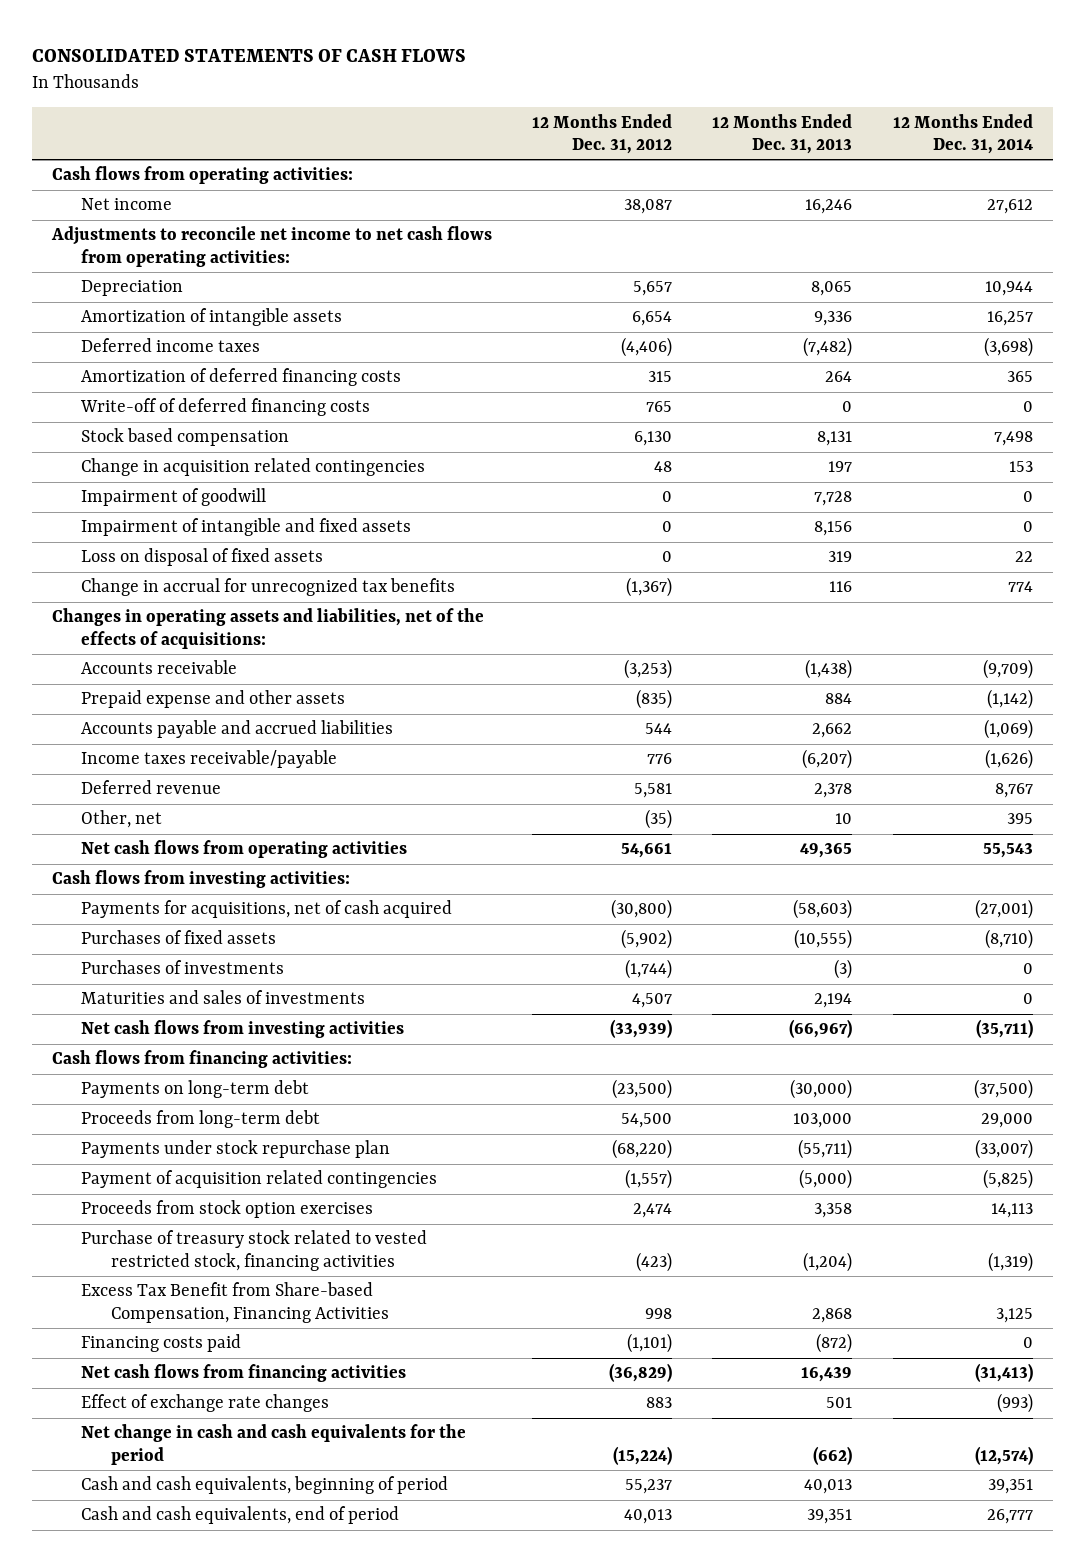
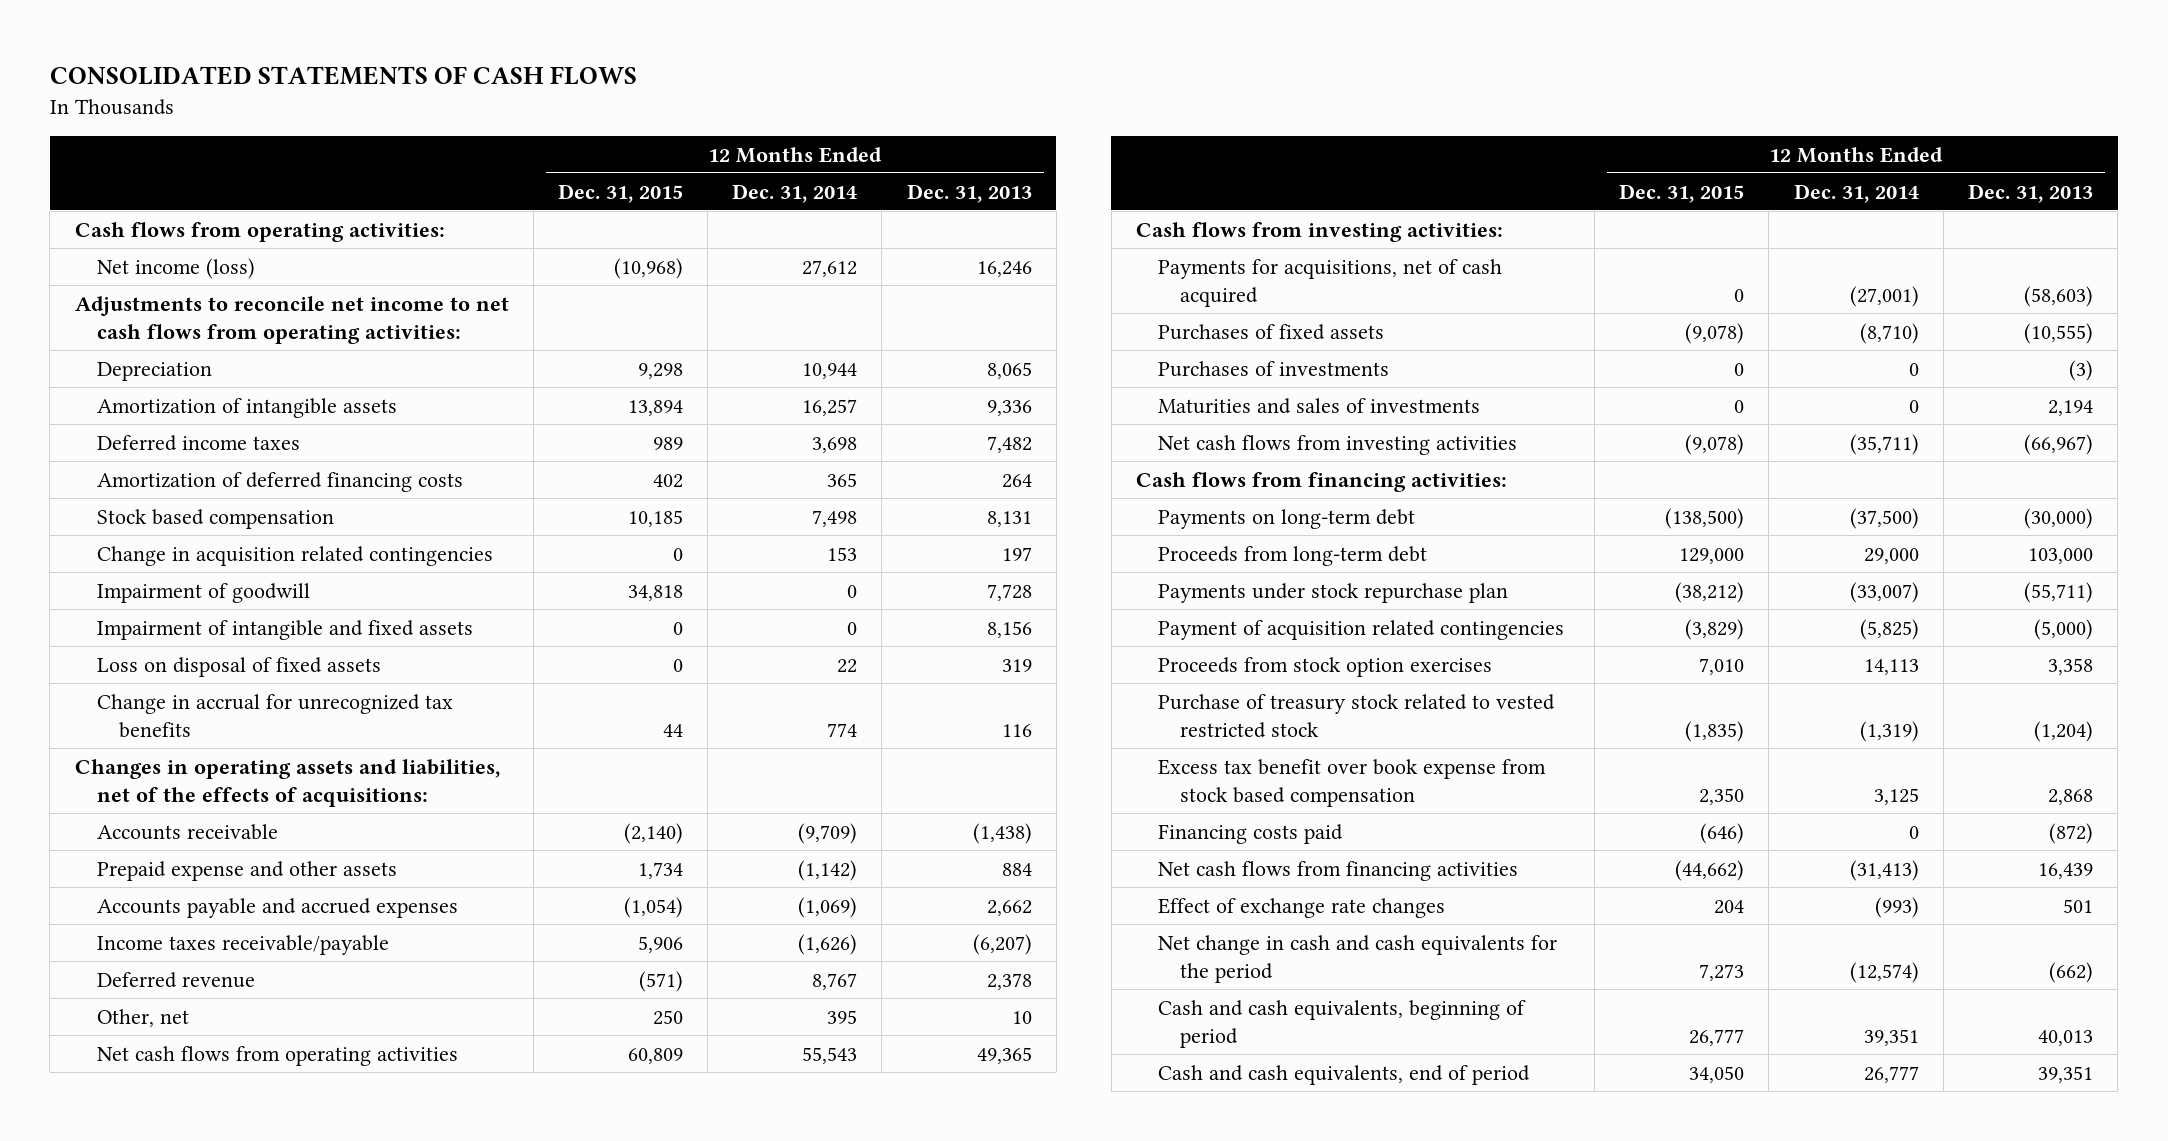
- | 12 Months Ended Dec. 31, 2012 | 12 Months Ended Dec. 31, 2013 | 12 Months Ended Dec. 31, 2014
+ | 12 Months Ended Dec. 31, 2015 | 12 Months Ended Dec. 31, 2014 | 12 Months Ended Dec. 31, 2013
- Net income | 38,087 | 16,246 | 27,612
+ Net income (loss) | (10,968) | 27,612 | 16,246
- Deferred income taxes | (4,406) | (7,482) | (3,698)
+ Deferred income taxes | 989 | 3,698 | 7,482
- Write-off of deferred financing costs | 765 | 0 | 0
- Accounts payable and accrued liabilities | 544 | 2,662 | (1,069)
+ Accounts payable and accrued expenses | (1,054) | (1,069) | 2,662
- Purchase of treasury stock related to vested restricted stock, financing activities | (423) | (1,204) | (1,319)
- Excess Tax Benefit from Share-based Compensation, Financing Activities | 998 | 2,868 | 3,125
+ Purchase of treasury stock related to vested restricted stock | (1,835) | (1,319) | (1,204)
+ Excess tax benefit over book expense from stock based compensation | 2,350 | 3,125 | 2,868

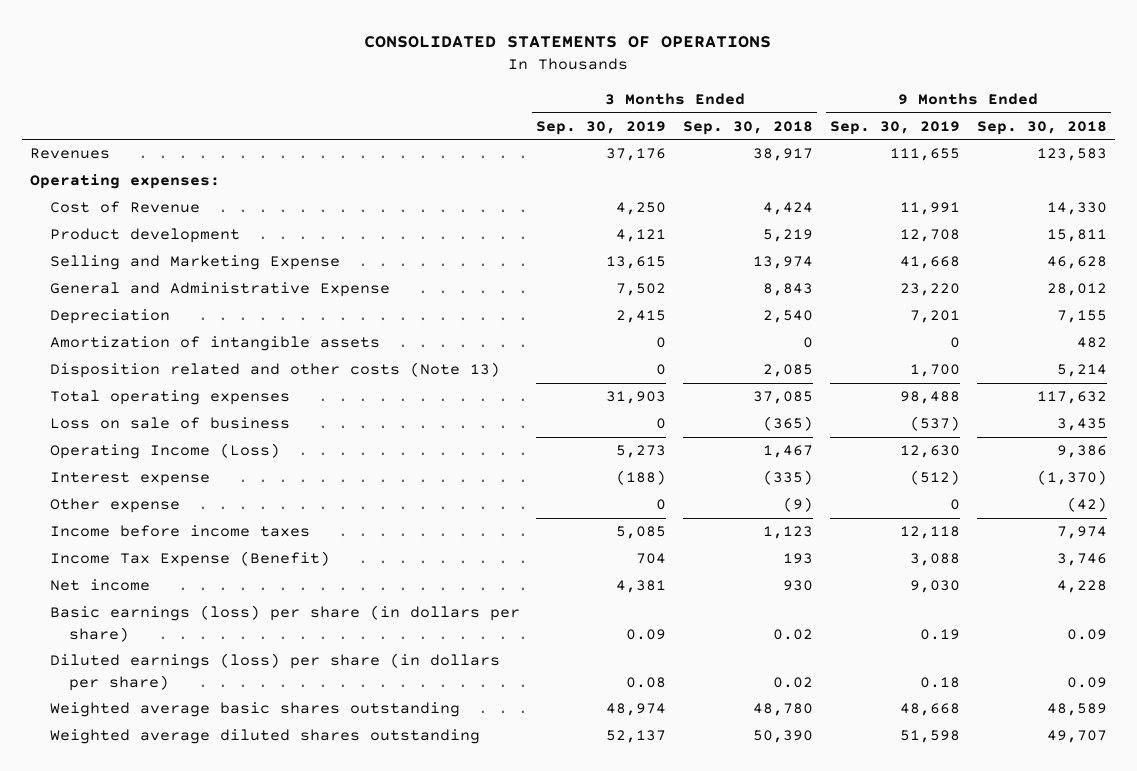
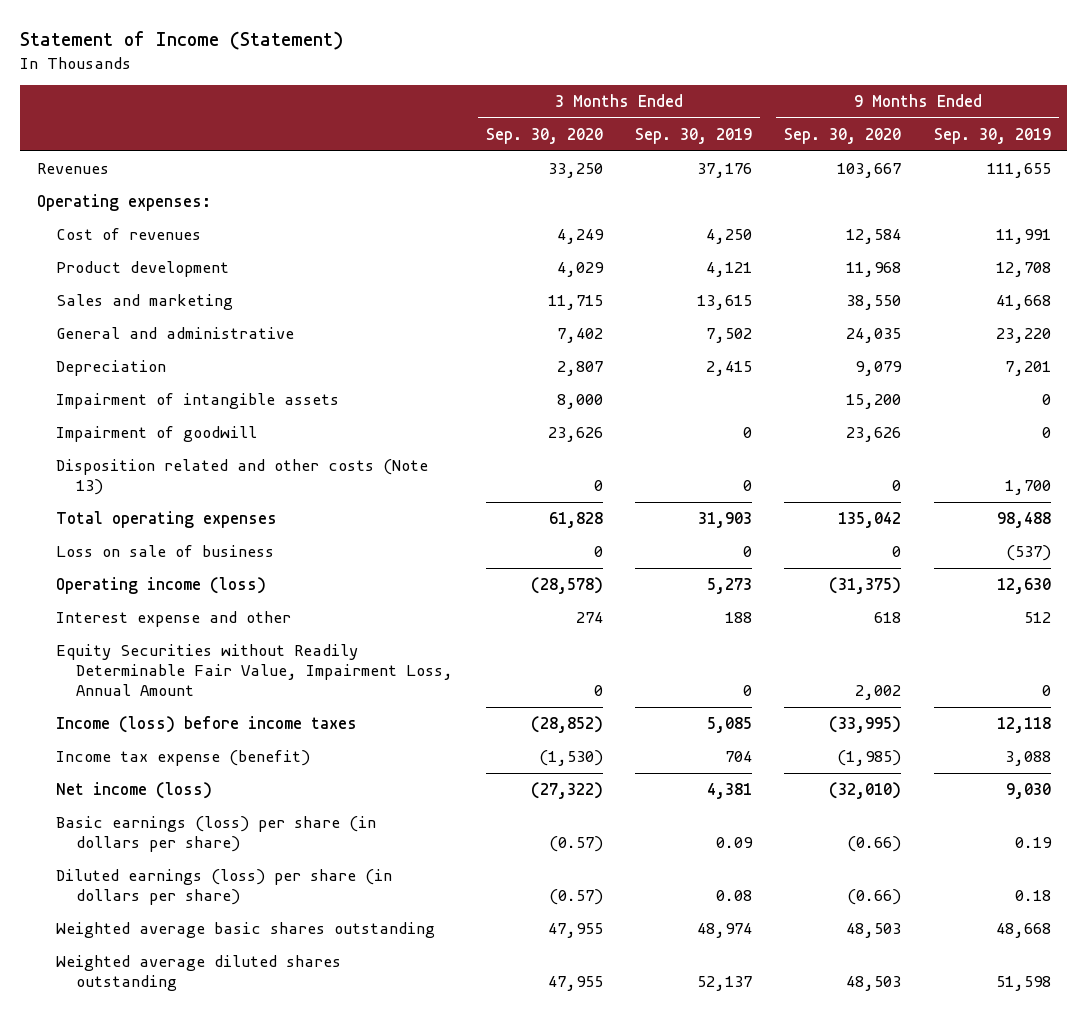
- CONSOLIDATED STATEMENTS OF OPERATIONS
+ Statement of Income (Statement)
- | 3 Months Ended Sep. 30, 2019 | 3 Months Ended Sep. 30, 2018 | 9 Months Ended Sep. 30, 2019 | 9 Months Ended Sep. 30, 2018
+ | 3 Months Ended Sep. 30, 2020 | 3 Months Ended Sep. 30, 2019 | 9 Months Ended Sep. 30, 2020 | 9 Months Ended Sep. 30, 2019
- Cost of Revenue | 4,250 | 4,424 | 11,991 | 14,330
+ Cost of revenues | 4,249 | 4,250 | 12,584 | 11,991
- Selling and Marketing Expense | 13,615 | 13,974 | 41,668 | 46,628
- General and Administrative Expense | 7,502 | 8,843 | 23,220 | 28,012
+ Sales and marketing | 11,715 | 13,615 | 38,550 | 41,668
+ General and administrative | 7,402 | 7,502 | 24,035 | 23,220
- Amortization of intangible assets | 0 | 0 | 0 | 482
+ Impairment of intangible assets | 8,000 | | 15,200 | 0
+ Impairment of goodwill | 23,626 | 0 | 23,626 | 0
- Operating Income (Loss) | 5,273 | 1,467 | 12,630 | 9,386
- Interest expense | (188) | (335) | (512) | (1,370)
- Other expense | 0 | (9) | 0 | (42)
- Income before income taxes | 5,085 | 1,123 | 12,118 | 7,974
- Income Tax Expense (Benefit) | 704 | 193 | 3,088 | 3,746
- Net income | 4,381 | 930 | 9,030 | 4,228
+ Operating income (loss) | (28,578) | 5,273 | (31,375) | 12,630
+ Interest expense and other | 274 | 188 | 618 | 512
+ Equity Securities without Readily Determinable Fair Value, Impairment Loss, Annual Amount | 0 | 0 | 2,002 | 0
+ Income (loss) before income taxes | (28,852) | 5,085 | (33,995) | 12,118
+ Income tax expense (benefit) | (1,530) | 704 | (1,985) | 3,088
+ Net income (loss) | (27,322) | 4,381 | (32,010) | 9,030

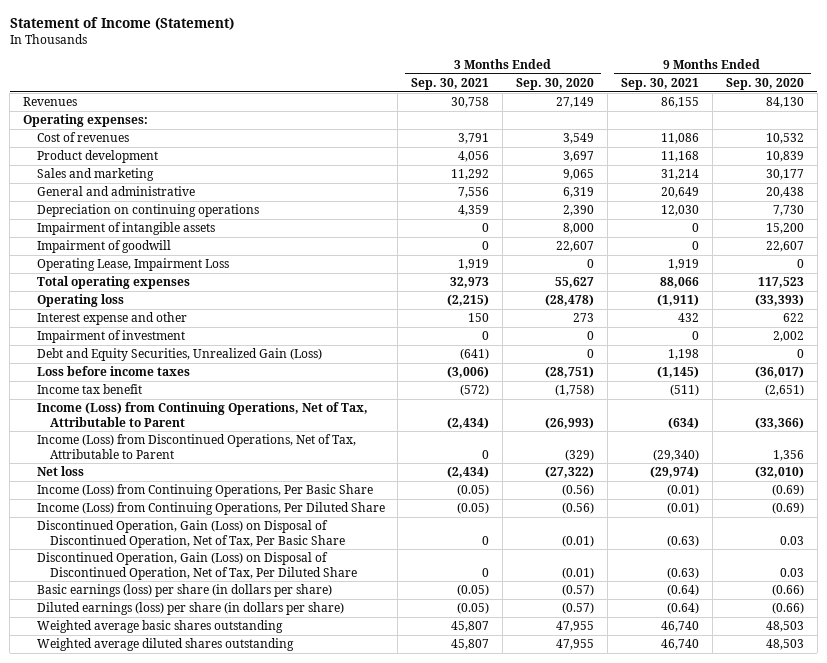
- | 3 Months Ended Sep. 30, 2020 | 3 Months Ended Sep. 30, 2019 | 9 Months Ended Sep. 30, 2020 | 9 Months Ended Sep. 30, 2019
+ | 3 Months Ended Sep. 30, 2021 | 3 Months Ended Sep. 30, 2020 | 9 Months Ended Sep. 30, 2021 | 9 Months Ended Sep. 30, 2020
- Revenues | 33,250 | 37,176 | 103,667 | 111,655
+ Revenues | 30,758 | 27,149 | 86,155 | 84,130
- Cost of revenues | 4,249 | 4,250 | 12,584 | 11,991
- Product development | 4,029 | 4,121 | 11,968 | 12,708
- Sales and marketing | 11,715 | 13,615 | 38,550 | 41,668
- General and administrative | 7,402 | 7,502 | 24,035 | 23,220
- Depreciation | 2,807 | 2,415 | 9,079 | 7,201
+ Cost of revenues | 3,791 | 3,549 | 11,086 | 10,532
+ Product development | 4,056 | 3,697 | 11,168 | 10,839
+ Sales and marketing | 11,292 | 9,065 | 31,214 | 30,177
+ General and administrative | 7,556 | 6,319 | 20,649 | 20,438
+ Depreciation on continuing operations | 4,359 | 2,390 | 12,030 | 7,730
- Impairment of goodwill | 23,626 | 0 | 23,626 | 0
- Disposition related and other costs (Note 13) | 0 | 0 | 0 | 1,700
- Total operating expenses | 61,828 | 31,903 | 135,042 | 98,488
- Loss on sale of business | 0 | 0 | 0 | (537)
- Operating income (loss) | (28,578) | 5,273 | (31,375) | 12,630
- Interest expense and other | 274 | 188 | 618 | 512
- Equity Securities without Readily Determinable Fair Value, Impairment Loss, Annual Amount | 0 | 0 | 2,002 | 0
- Income (loss) before income taxes | (28,852) | 5,085 | (33,995) | 12,118
- Income tax expense (benefit) | (1,530) | 704 | (1,985) | 3,088
- Net income (loss) | (27,322) | 4,381 | (32,010) | 9,030
+ Impairment of goodwill | 0 | 22,607 | 0 | 22,607
+ Operating Lease, Impairment Loss | 1,919 | 0 | 1,919 | 0
+ Total operating expenses | 32,973 | 55,627 | 88,066 | 117,523
+ Operating loss | (2,215) | (28,478) | (1,911) | (33,393)
+ Interest expense and other | 150 | 273 | 432 | 622
+ Impairment of investment | 0 | 0 | 0 | 2,002
+ Debt and Equity Securities, Unrealized Gain (Loss) | (641) | 0 | 1,198 | 0
+ Loss before income taxes | (3,006) | (28,751) | (1,145) | (36,017)
+ Income tax benefit | (572) | (1,758) | (511) | (2,651)
+ Income (Loss) from Continuing Operations, Net of Tax, Attributable to Parent | (2,434) | (26,993) | (634) | (33,366)
+ Income (Loss) from Discontinued Operations, Net of Tax, Attributable to Parent | 0 | (329) | (29,340) | 1,356
+ Net loss | (2,434) | (27,322) | (29,974) | (32,010)
+ Income (Loss) from Continuing Operations, Per Basic Share | (0.05) | (0.56) | (0.01) | (0.69)
+ Income (Loss) from Continuing Operations, Per Diluted Share | (0.05) | (0.56) | (0.01) | (0.69)
+ Discontinued Operation, Gain (Loss) on Disposal of Discontinued Operation, Net of Tax, Per Basic Share | 0 | (0.01) | (0.63) | 0.03
+ Discontinued Operation, Gain (Loss) on Disposal of Discontinued Operation, Net of Tax, Per Diluted Share | 0 | (0.01) | (0.63) | 0.03

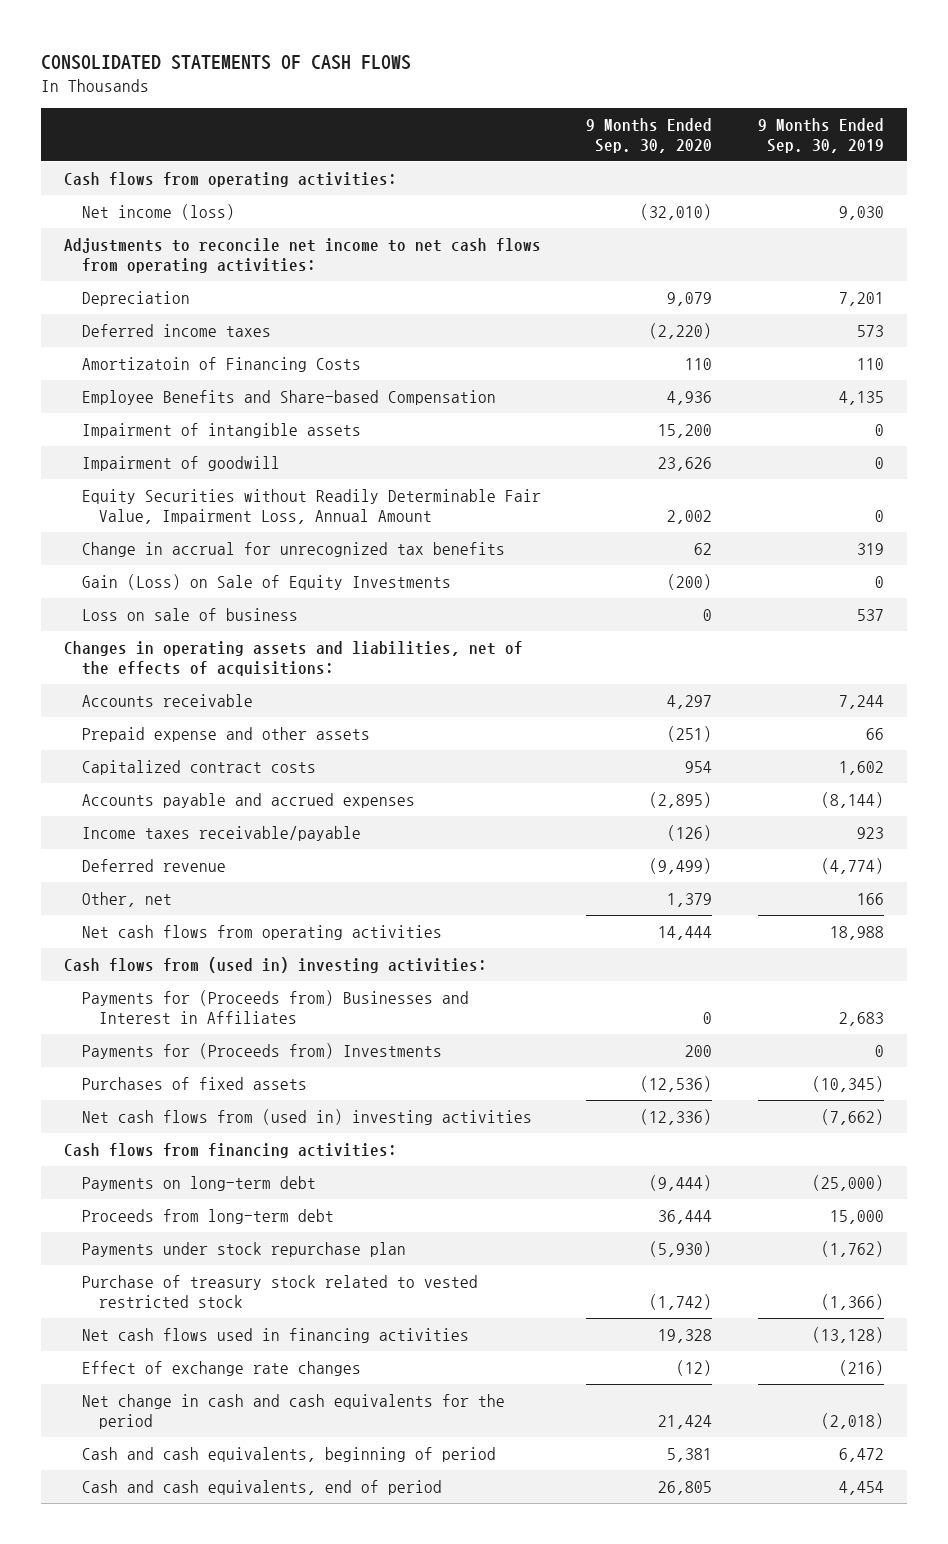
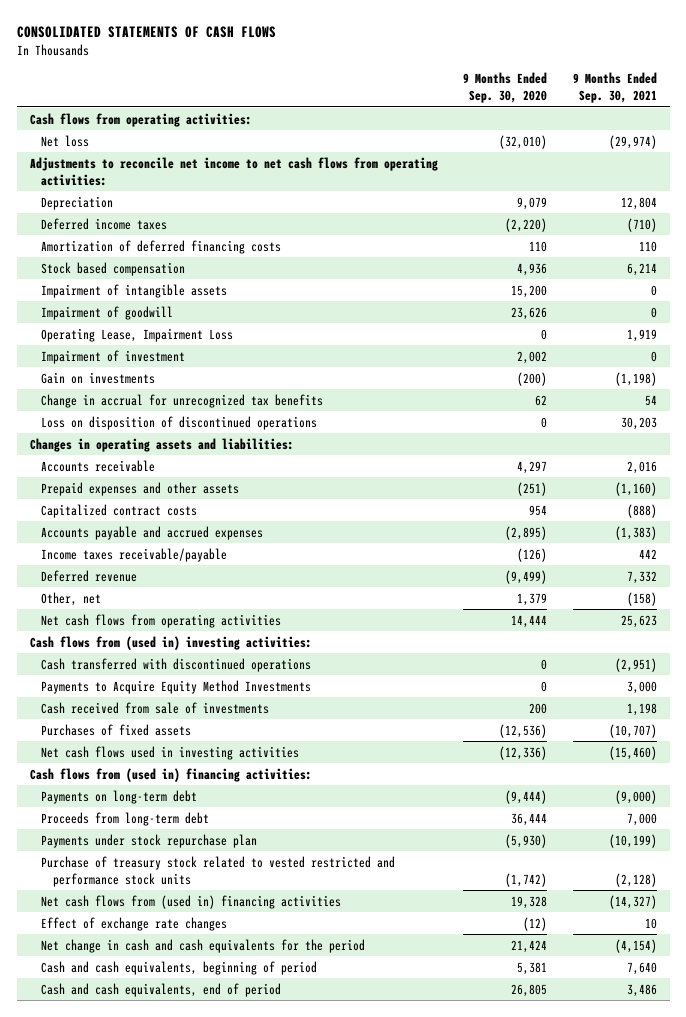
- | 9 Months Ended Sep. 30, 2020 | 9 Months Ended Sep. 30, 2019
+ | 9 Months Ended Sep. 30, 2020 | 9 Months Ended Sep. 30, 2021
- Net income (loss) | (32,010) | 9,030
+ Net loss | (32,010) | (29,974)
- Amortizatoin of Financing Costs | 110 | 110
- Employee Benefits and Share-based Compensation | 4,936 | 4,135
+ Amortization of deferred financing costs | 110 | 110
+ Stock based compensation | 4,936 | 6,214
- Equity Securities without Readily Determinable Fair Value, Impairment Loss, Annual Amount | 2,002 | 0
+ Operating Lease, Impairment Loss | 0 | 1,919
+ Impairment of investment | 2,002 | 0
+ Gain on investments | (200) | (1,198)
- Gain (Loss) on Sale of Equity Investments | (200) | 0
- Loss on sale of business | 0 | 537
- Changes in operating assets and liabilities, net of the effects of acquisitions:
+ Loss on disposition of discontinued operations | 0 | 30,203
+ Changes in operating assets and liabilities:
- Prepaid expense and other assets | (251) | 66
+ Prepaid expenses and other assets | (251) | (1,160)
- Payments for (Proceeds from) Businesses and Interest in Affiliates | 0 | 2,683
- Payments for (Proceeds from) Investments | 200 | 0
+ Cash transferred with discontinued operations | 0 | (2,951)
+ Payments to Acquire Equity Method Investments | 0 | 3,000
+ Cash received from sale of investments | 200 | 1,198
- Net cash flows from (used in) investing activities | (12,336) | (7,662)
- Cash flows from financing activities:
+ Net cash flows used in investing activities | (12,336) | (15,460)
+ Cash flows from (used in) financing activities:
- Purchase of treasury stock related to vested restricted stock | (1,742) | (1,366)
- Net cash flows used in financing activities | 19,328 | (13,128)
+ Purchase of treasury stock related to vested restricted and performance stock units | (1,742) | (2,128)
+ Net cash flows from (used in) financing activities | 19,328 | (14,327)

